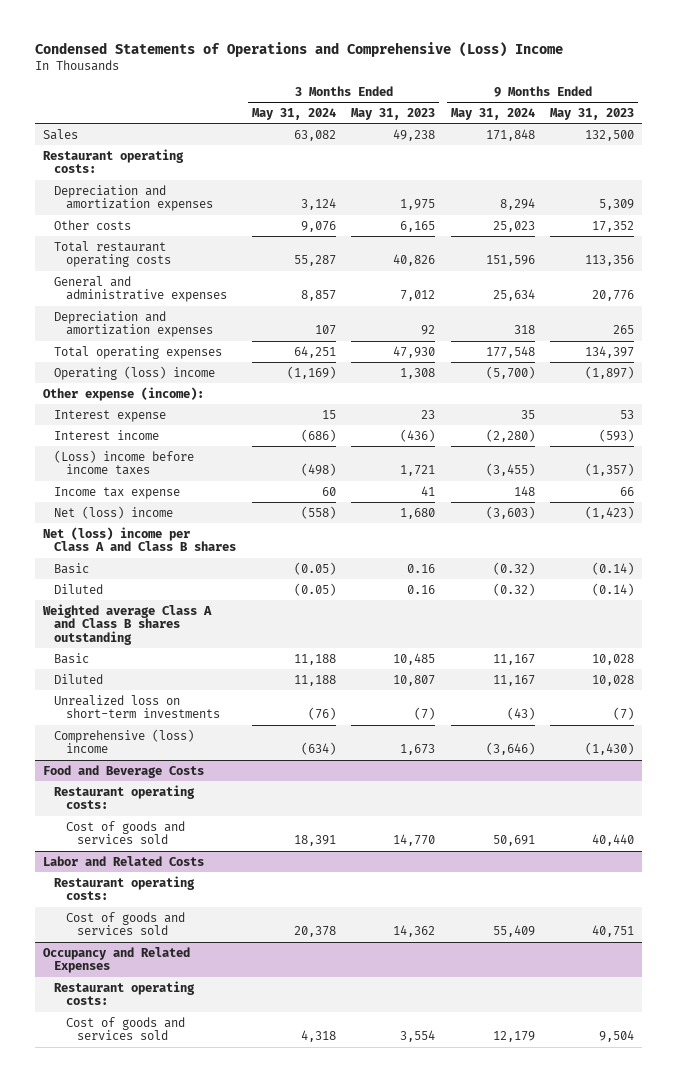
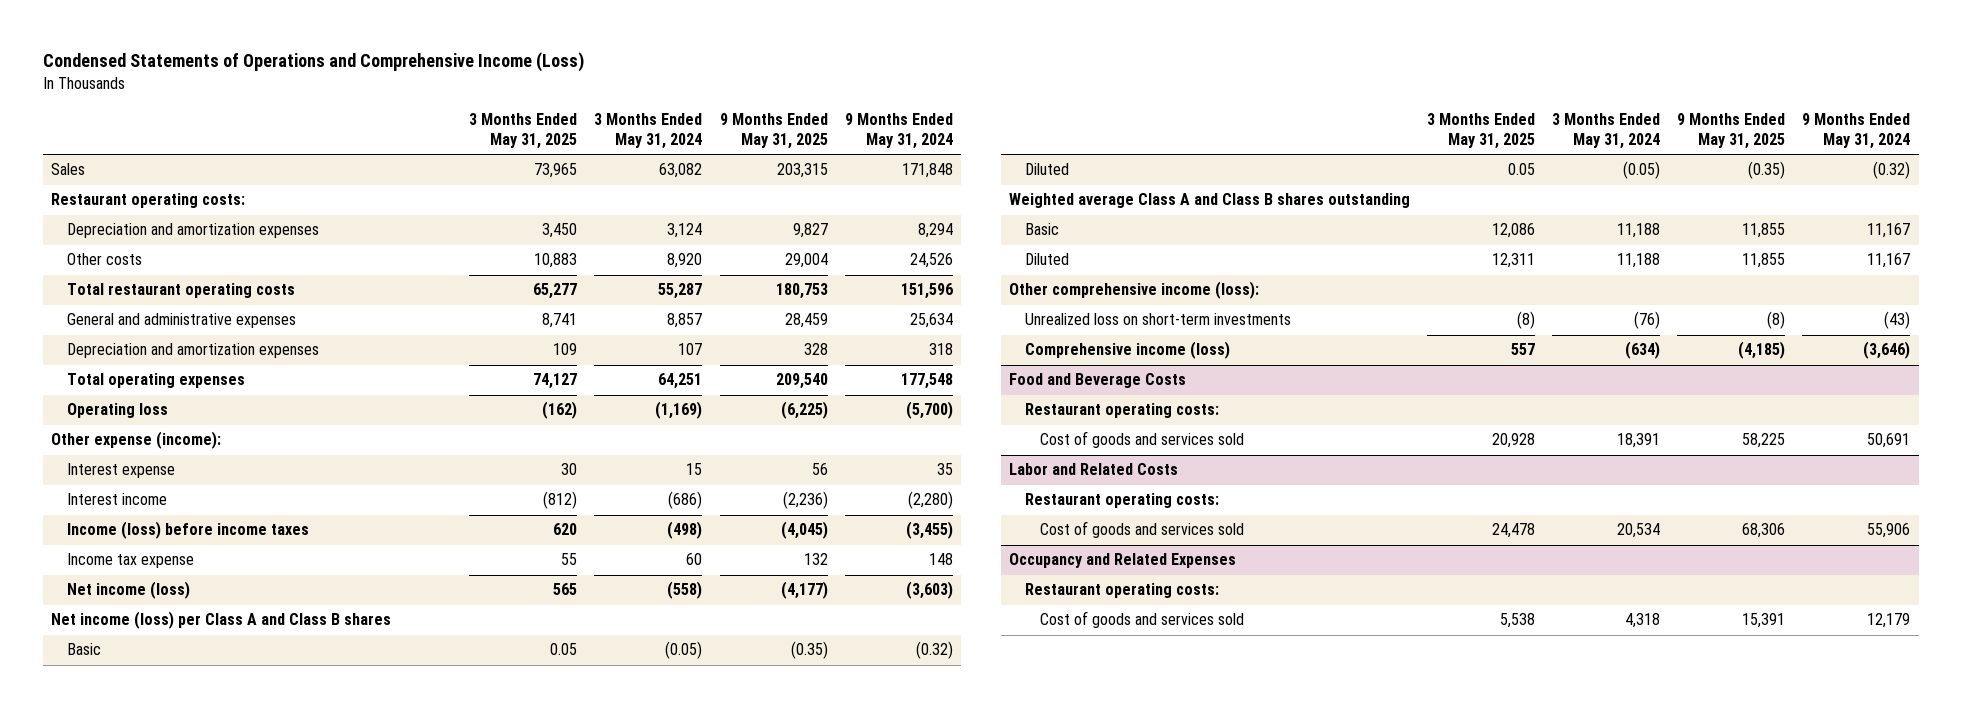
- Condensed Statements of Operations and Comprehensive (Loss) Income
+ Condensed Statements of Operations and Comprehensive Income (Loss)
- | 3 Months Ended May 31, 2024 | 3 Months Ended May 31, 2023 | 9 Months Ended May 31, 2024 | 9 Months Ended May 31, 2023
+ | 3 Months Ended May 31, 2025 | 3 Months Ended May 31, 2024 | 9 Months Ended May 31, 2025 | 9 Months Ended May 31, 2024
- Other costs | 9,076 | 6,165 | 25,023 | 17,352
+ Other costs | 10,883 | 8,920 | 29,004 | 24,526
- Operating (loss) income | (1,169) | 1,308 | (5,700) | (1,897)
+ Operating loss | (162) | (1,169) | (6,225) | (5,700)
- (Loss) income before income taxes | (498) | 1,721 | (3,455) | (1,357)
+ Income (loss) before income taxes | 620 | (498) | (4,045) | (3,455)
- Net (loss) income | (558) | 1,680 | (3,603) | (1,423)
- Net (loss) income per Class A and Class B shares
+ Net income (loss) | 565 | (558) | (4,177) | (3,603)
+ Net income (loss) per Class A and Class B shares
+ Other comprehensive income (loss):
- Comprehensive (loss) income | (634) | 1,673 | (3,646) | (1,430)
+ Comprehensive income (loss) | 557 | (634) | (4,185) | (3,646)
@ Labor and Related Costs
- Cost of goods and services sold | 20,378 | 14,362 | 55,409 | 40,751
+ Cost of goods and services sold | 24,478 | 20,534 | 68,306 | 55,906

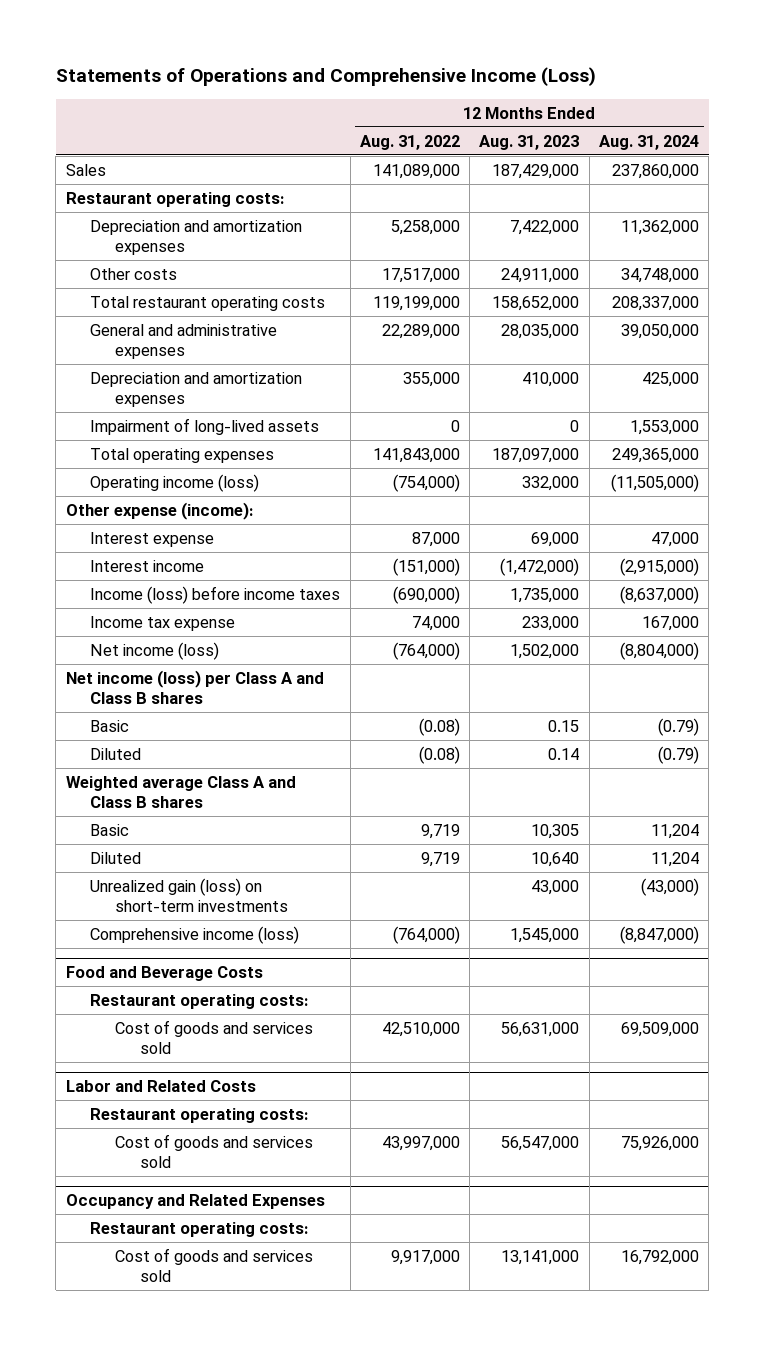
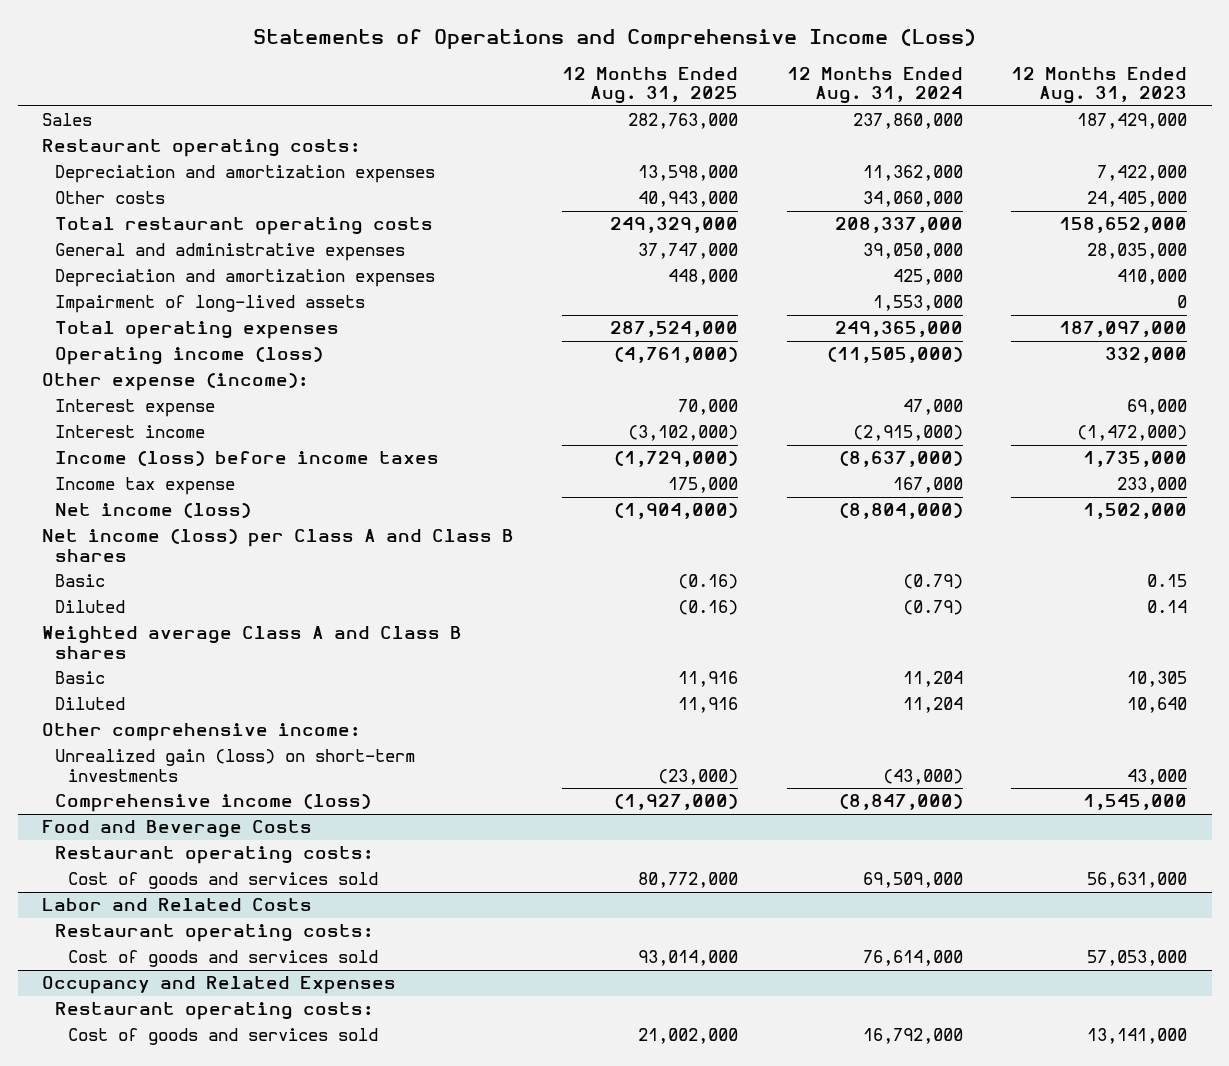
- | 12 Months Ended Aug. 31, 2022 | 12 Months Ended Aug. 31, 2023 | 12 Months Ended Aug. 31, 2024
+ | 12 Months Ended Aug. 31, 2025 | 12 Months Ended Aug. 31, 2024 | 12 Months Ended Aug. 31, 2023
- Other costs | 17,517,000 | 24,911,000 | 34,748,000
+ Other costs | 40,943,000 | 34,060,000 | 24,405,000
+ Other comprehensive income:
@ Labor and Related Costs
- Cost of goods and services sold | 43,997,000 | 56,547,000 | 75,926,000
+ Cost of goods and services sold | 93,014,000 | 76,614,000 | 57,053,000

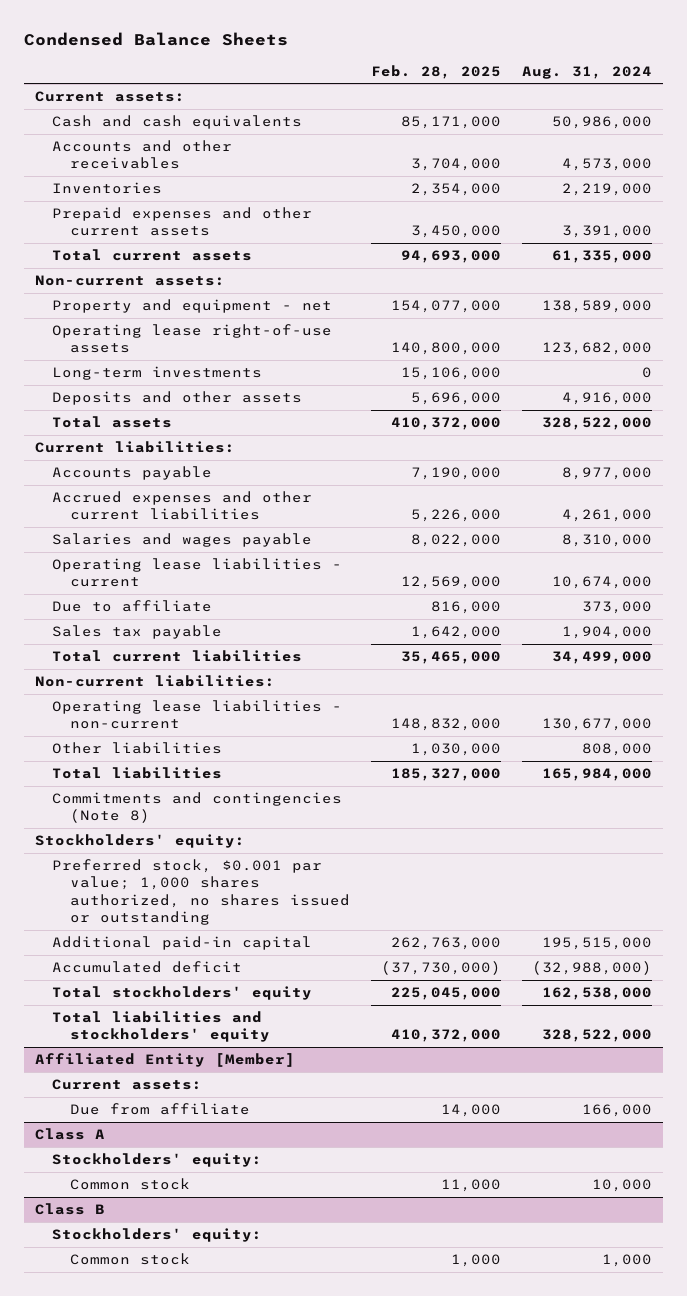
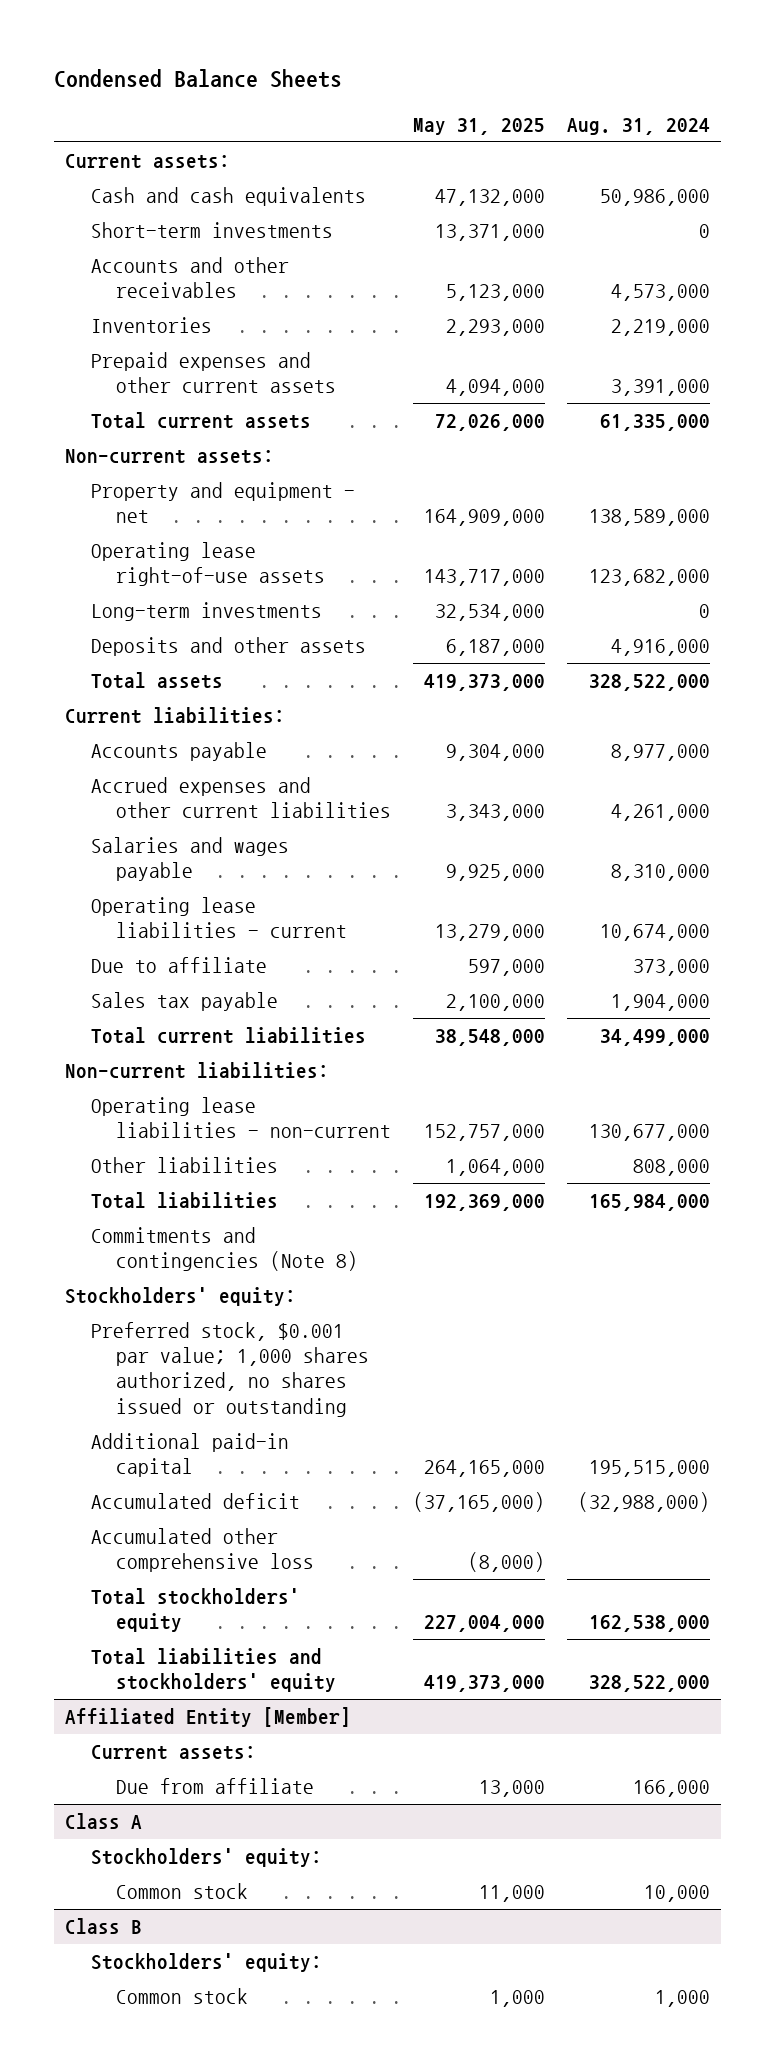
- | Feb. 28, 2025 | Aug. 31, 2024
+ | May 31, 2025 | Aug. 31, 2024
+ Short-term investments | 13,371,000 | 0
+ Accumulated other comprehensive loss | (8,000) |

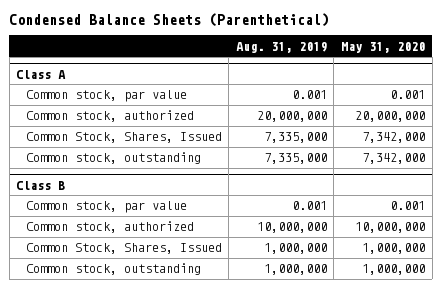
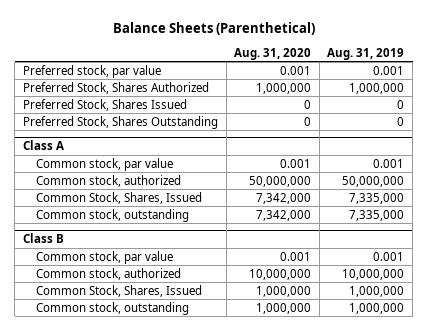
- Condensed Balance Sheets (Parenthetical)
+ Balance Sheets (Parenthetical)
- | Aug. 31, 2019 | May 31, 2020
+ | Aug. 31, 2020 | Aug. 31, 2019
+ Preferred stock, par value | 0.001 | 0.001
+ Preferred Stock, Shares Authorized | 1,000,000 | 1,000,000
+ Preferred Stock, Shares Issued | 0 | 0
+ Preferred Stock, Shares Outstanding | 0 | 0
@ Class A
- Common stock, authorized | 20,000,000 | 20,000,000
+ Common stock, authorized | 50,000,000 | 50,000,000

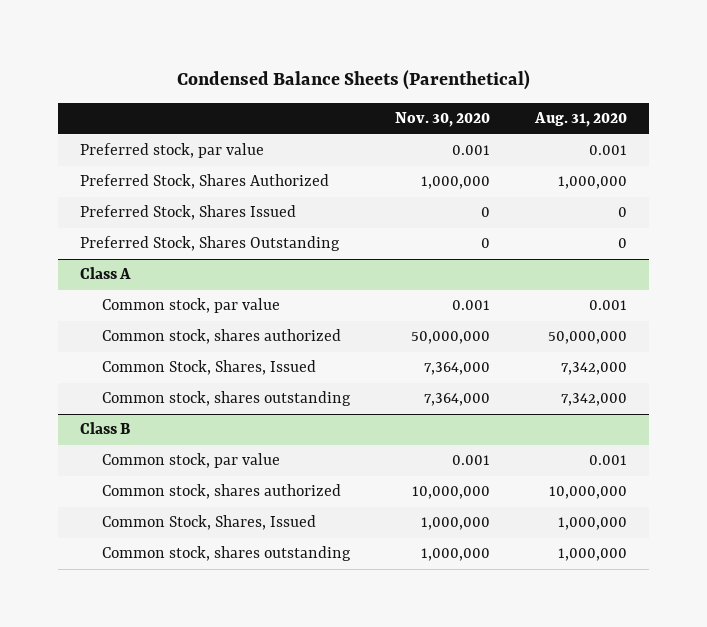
- Balance Sheets (Parenthetical)
+ Condensed Balance Sheets (Parenthetical)
- | Aug. 31, 2020 | Aug. 31, 2019
+ | Nov. 30, 2020 | Aug. 31, 2020
@ Class A
- Common stock, authorized | 50,000,000 | 50,000,000
+ Common stock, shares authorized | 50,000,000 | 50,000,000
- Common stock, outstanding | 7,342,000 | 7,335,000
+ Common stock, shares outstanding | 7,364,000 | 7,342,000
@ Class B
- Common stock, authorized | 10,000,000 | 10,000,000
+ Common stock, shares authorized | 10,000,000 | 10,000,000
- Common stock, outstanding | 1,000,000 | 1,000,000
+ Common stock, shares outstanding | 1,000,000 | 1,000,000

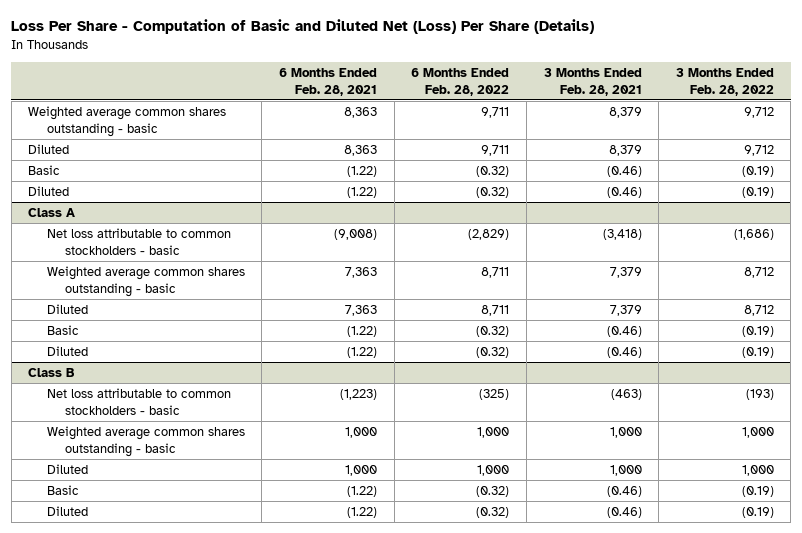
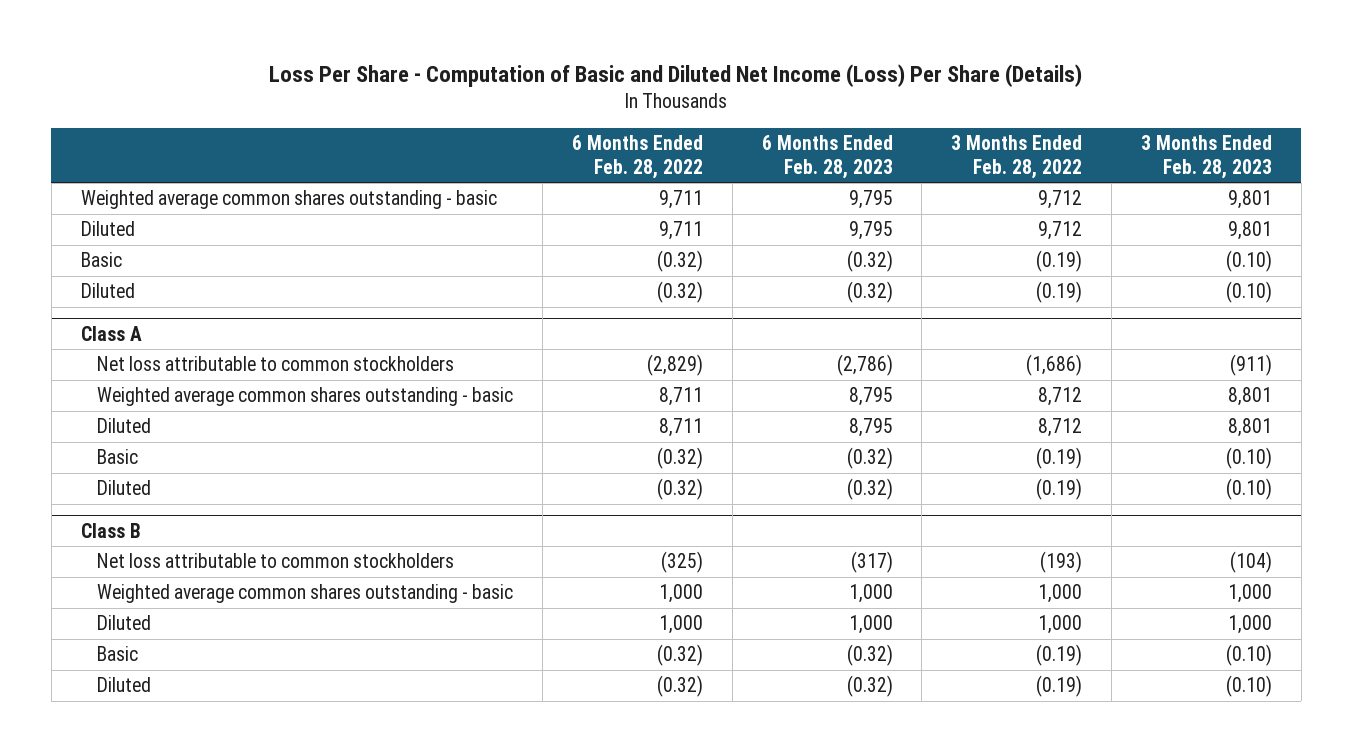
- Loss Per Share - Computation of Basic and Diluted Net (Loss) Per Share (Details)
+ Loss Per Share - Computation of Basic and Diluted Net Income (Loss) Per Share (Details)
- | 6 Months Ended Feb. 28, 2021 | 6 Months Ended Feb. 28, 2022 | 3 Months Ended Feb. 28, 2021 | 3 Months Ended Feb. 28, 2022
+ | 6 Months Ended Feb. 28, 2022 | 6 Months Ended Feb. 28, 2023 | 3 Months Ended Feb. 28, 2022 | 3 Months Ended Feb. 28, 2023
@ Class A
- Net loss attributable to common stockholders - basic | (9,008) | (2,829) | (3,418) | (1,686)
+ Net loss attributable to common stockholders | (2,829) | (2,786) | (1,686) | (911)
@ Class B
- Net loss attributable to common stockholders - basic | (1,223) | (325) | (463) | (193)
+ Net loss attributable to common stockholders | (325) | (317) | (193) | (104)

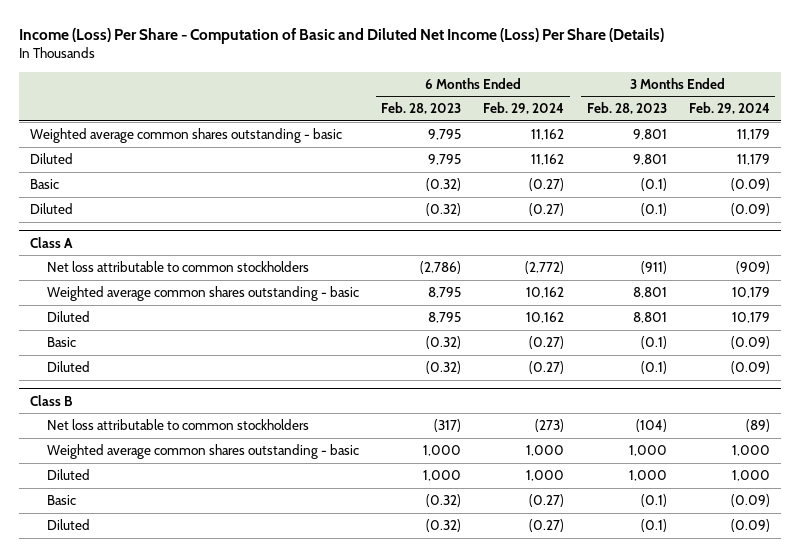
- Loss Per Share - Computation of Basic and Diluted Net Income (Loss) Per Share (Details)
+ Income (Loss) Per Share - Computation of Basic and Diluted Net Income (Loss) Per Share (Details)
- | 6 Months Ended Feb. 28, 2022 | 6 Months Ended Feb. 28, 2023 | 3 Months Ended Feb. 28, 2022 | 3 Months Ended Feb. 28, 2023
+ | 6 Months Ended Feb. 28, 2023 | 6 Months Ended Feb. 29, 2024 | 3 Months Ended Feb. 28, 2023 | 3 Months Ended Feb. 29, 2024
- Basic | (0.32) | (0.32) | (0.19) | (0.10)
- Diluted | (0.32) | (0.32) | (0.19) | (0.10)
+ Basic | (0.32) | (0.27) | (0.1) | (0.09)
+ Diluted | (0.32) | (0.27) | (0.1) | (0.09)
@ Class A
- Basic | (0.32) | (0.32) | (0.19) | (0.10)
- Diluted | (0.32) | (0.32) | (0.19) | (0.10)
+ Basic | (0.32) | (0.27) | (0.1) | (0.09)
+ Diluted | (0.32) | (0.27) | (0.1) | (0.09)
@ Class B
- Basic | (0.32) | (0.32) | (0.19) | (0.10)
- Diluted | (0.32) | (0.32) | (0.19) | (0.10)
+ Basic | (0.32) | (0.27) | (0.1) | (0.09)
+ Diluted | (0.32) | (0.27) | (0.1) | (0.09)

